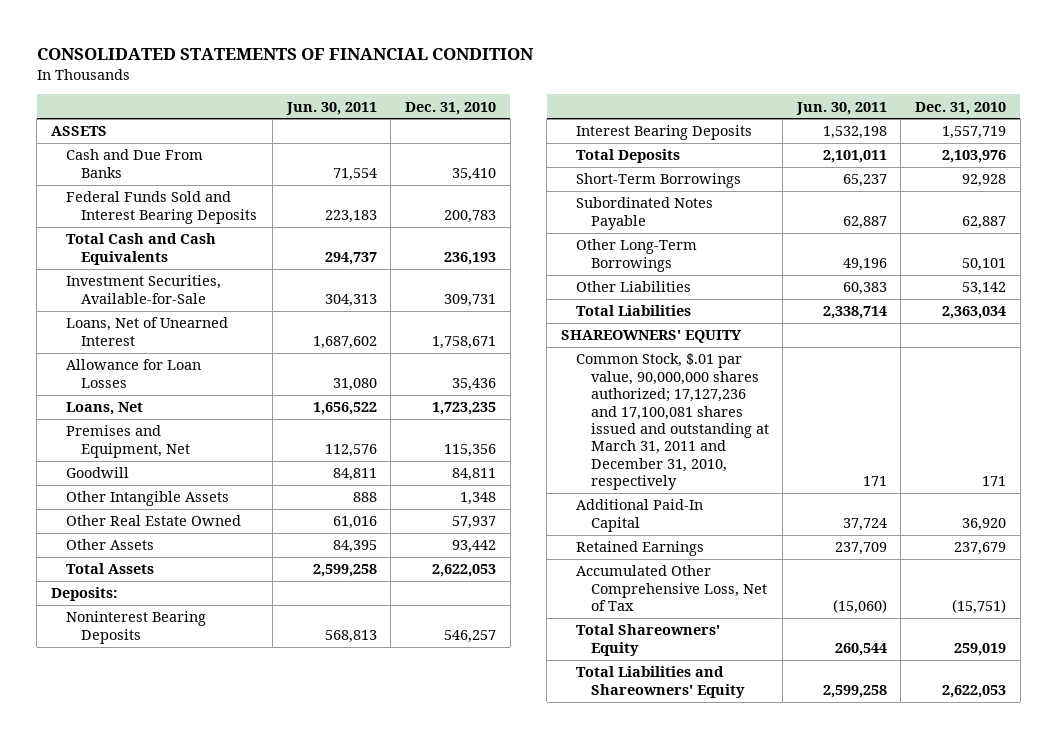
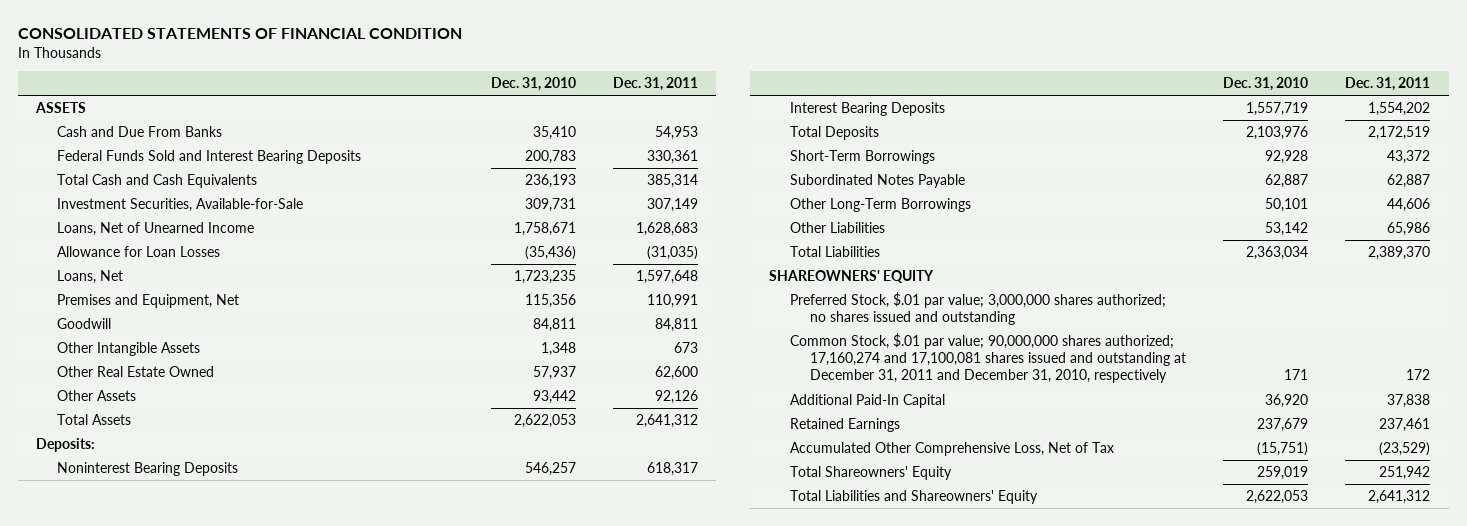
- | Jun. 30, 2011 | Dec. 31, 2010
+ | Dec. 31, 2010 | Dec. 31, 2011
- Loans, Net of Unearned Interest | 1,687,602 | 1,758,671
- Allowance for Loan Losses | 31,080 | 35,436
+ Loans, Net of Unearned Income | 1,758,671 | 1,628,683
+ Allowance for Loan Losses | (35,436) | (31,035)
- Common Stock, $.01 par value, 90,000,000 shares authorized; 17,127,236 and 17,100,081 shares issued and outstanding at March 31, 2011 and December 31, 2010, respectively | 171 | 171
+ Preferred Stock, $.01 par value; 3,000,000 shares authorized; no shares issued and outstanding
+ Common Stock, $.01 par value; 90,000,000 shares authorized; 17,160,274 and 17,100,081 shares issued and outstanding at December 31, 2011 and December 31, 2010, respectively | 171 | 172

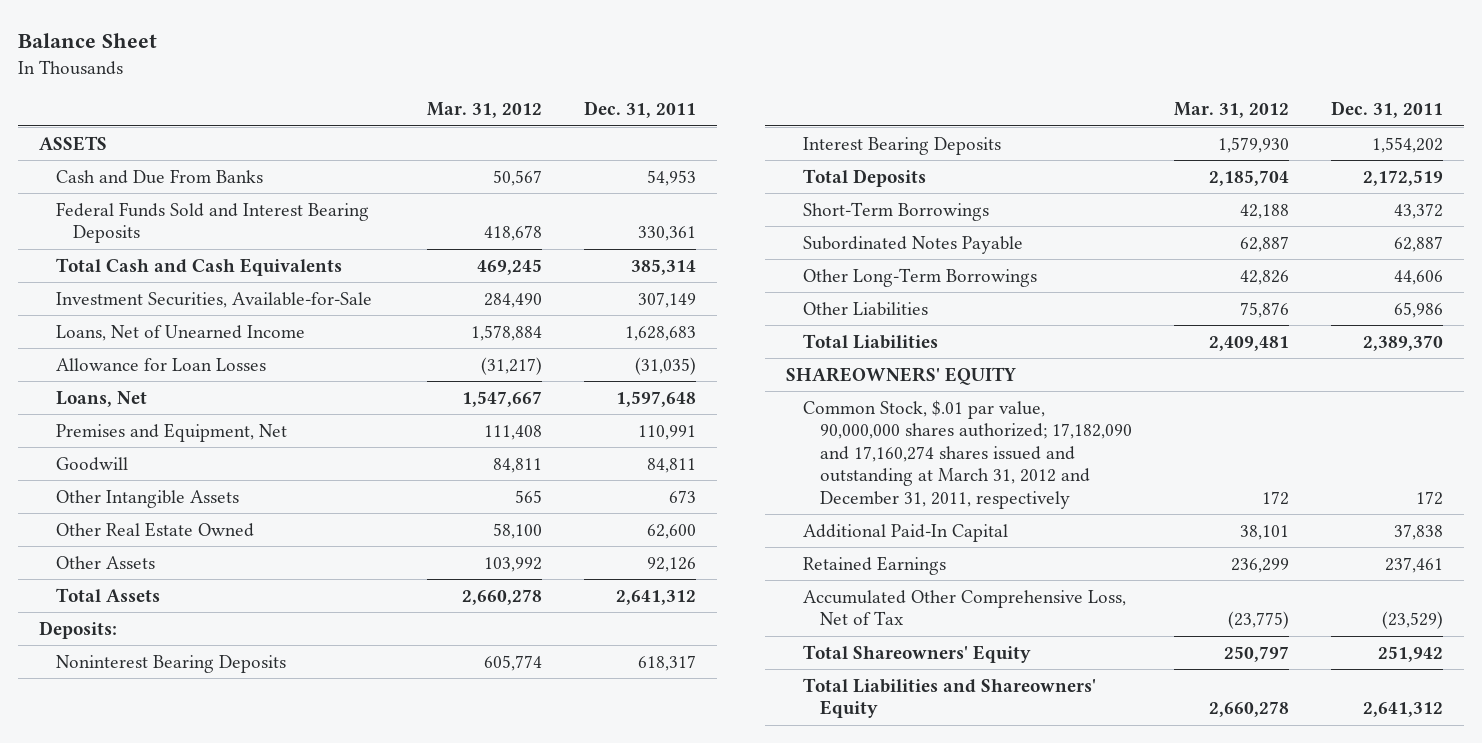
- CONSOLIDATED STATEMENTS OF FINANCIAL CONDITION
+ Balance Sheet
- | Dec. 31, 2010 | Dec. 31, 2011
+ | Mar. 31, 2012 | Dec. 31, 2011
- Preferred Stock, $.01 par value; 3,000,000 shares authorized; no shares issued and outstanding
- Common Stock, $.01 par value; 90,000,000 shares authorized; 17,160,274 and 17,100,081 shares issued and outstanding at December 31, 2011 and December 31, 2010, respectively | 171 | 172
+ Common Stock, $.01 par value, 90,000,000 shares authorized; 17,182,090 and 17,160,274 shares issued and outstanding at March 31, 2012 and December 31, 2011, respectively | 172 | 172

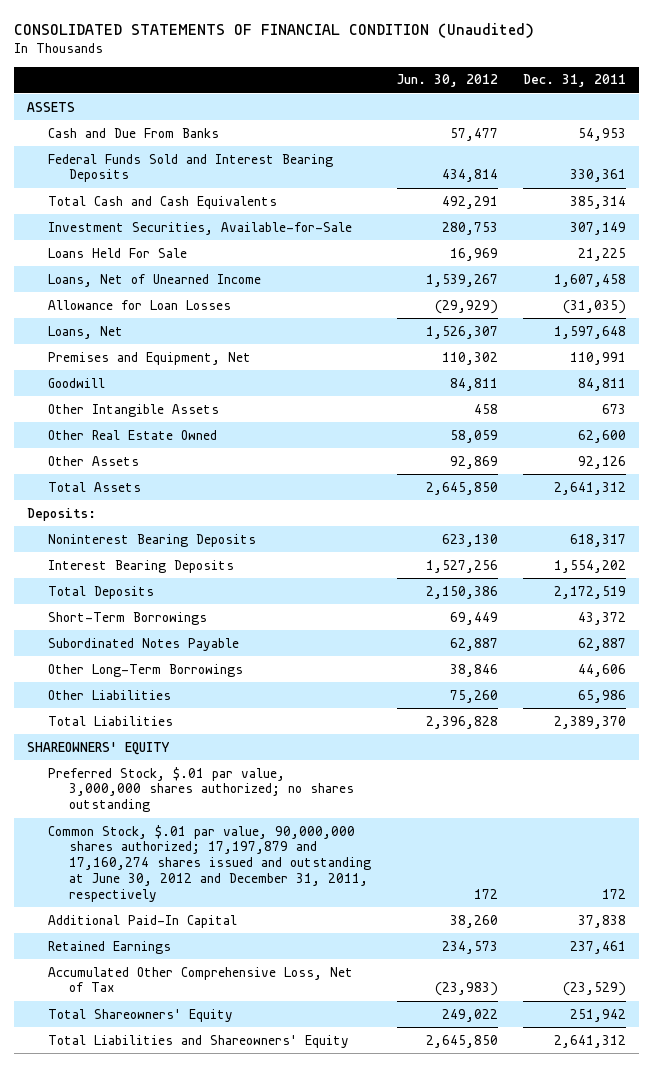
- Balance Sheet
+ CONSOLIDATED STATEMENTS OF FINANCIAL CONDITION (Unaudited)
- | Mar. 31, 2012 | Dec. 31, 2011
+ | Jun. 30, 2012 | Dec. 31, 2011
- Loans, Net of Unearned Income | 1,578,884 | 1,628,683
+ Loans Held For Sale | 16,969 | 21,225
+ Loans, Net of Unearned Income | 1,539,267 | 1,607,458
- Common Stock, $.01 par value, 90,000,000 shares authorized; 17,182,090 and 17,160,274 shares issued and outstanding at March 31, 2012 and December 31, 2011, respectively | 172 | 172
+ Preferred Stock, $.01 par value, 3,000,000 shares authorized; no shares outstanding
+ Common Stock, $.01 par value, 90,000,000 shares authorized; 17,197,879 and 17,160,274 shares issued and outstanding at June 30, 2012 and December 31, 2011, respectively | 172 | 172

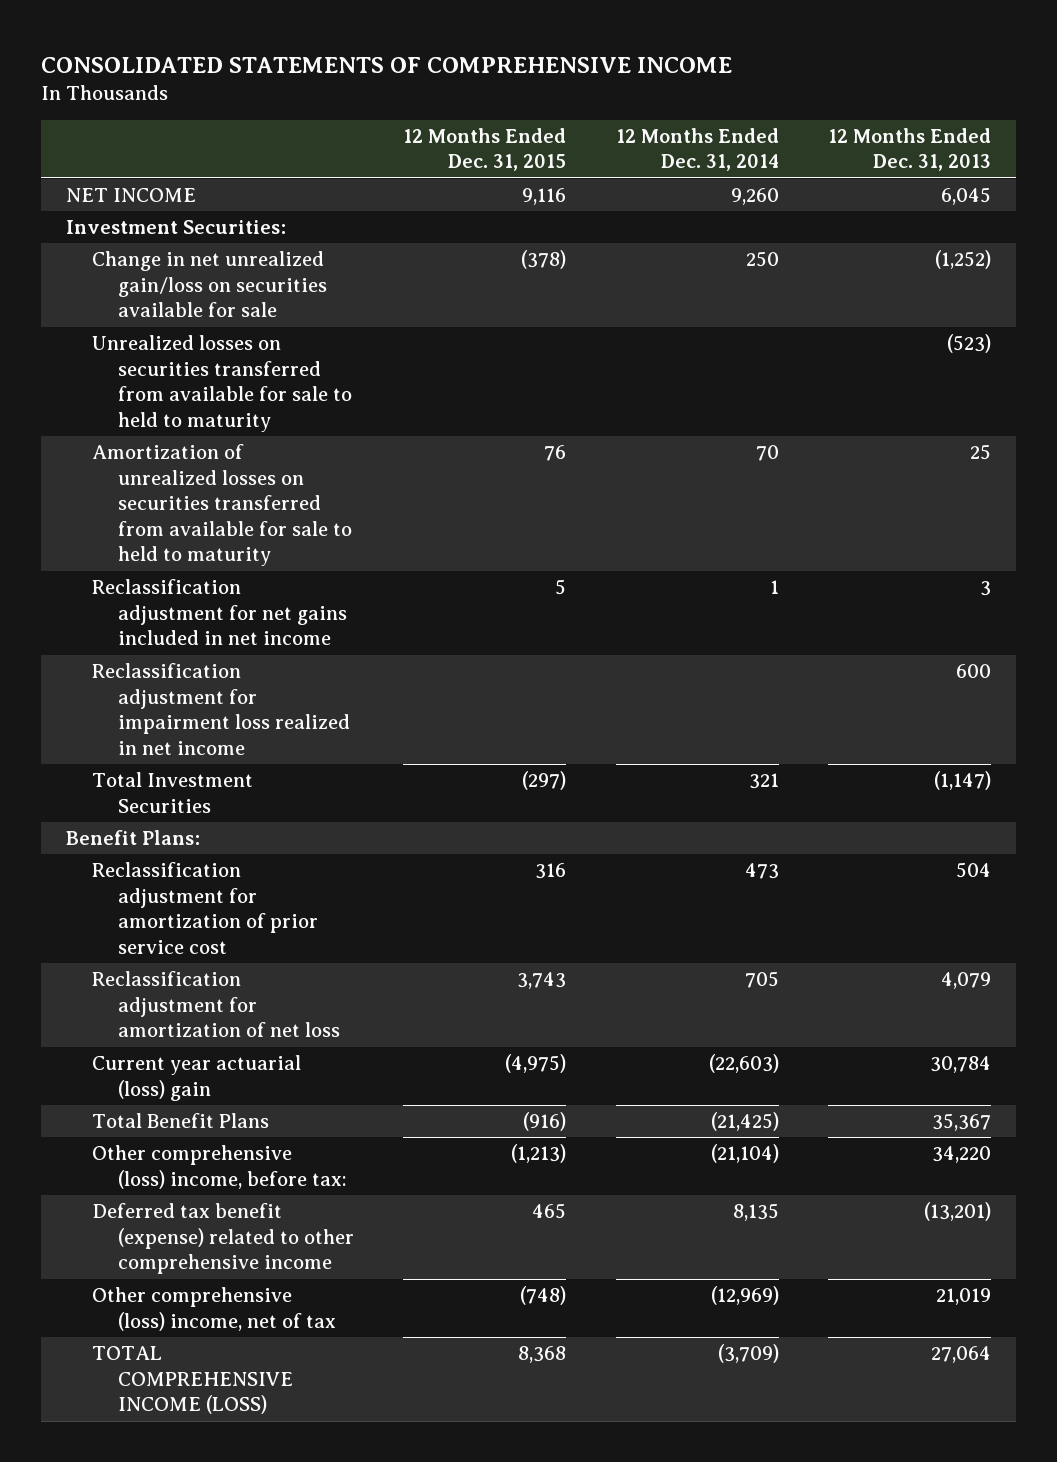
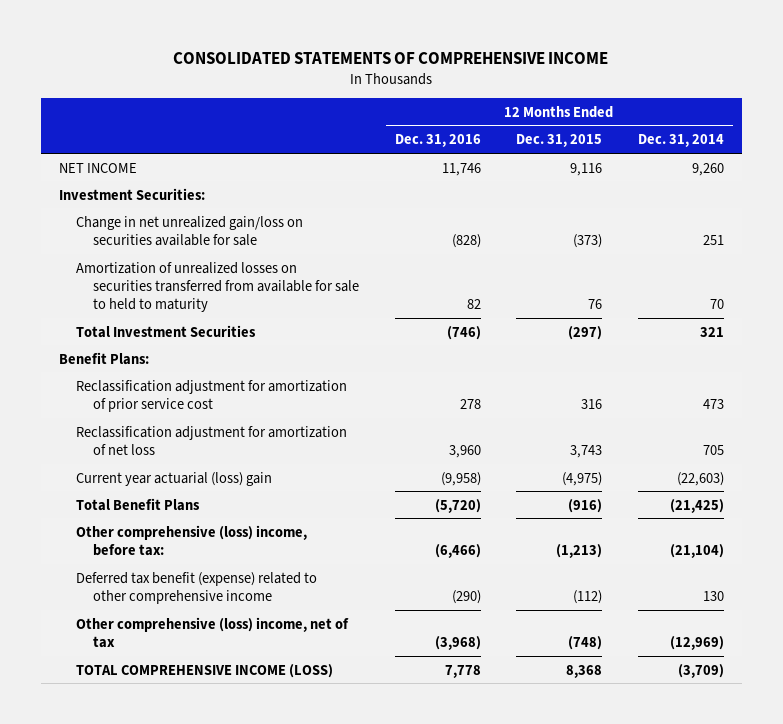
- | 12 Months Ended Dec. 31, 2015 | 12 Months Ended Dec. 31, 2014 | 12 Months Ended Dec. 31, 2013
+ | 12 Months Ended Dec. 31, 2016 | 12 Months Ended Dec. 31, 2015 | 12 Months Ended Dec. 31, 2014
- Change in net unrealized gain/loss on securities available for sale | (378) | 250 | (1,252)
- Unrealized losses on securities transferred from available for sale to held to maturity | | | (523)
+ Change in net unrealized gain/loss on securities available for sale | (828) | (373) | 251
- Reclassification adjustment for net gains included in net income | 5 | 1 | 3
- Reclassification adjustment for impairment loss realized in net income | | | 600
- Deferred tax benefit (expense) related to other comprehensive income | 465 | 8,135 | (13,201)
+ Deferred tax benefit (expense) related to other comprehensive income | (290) | (112) | 130

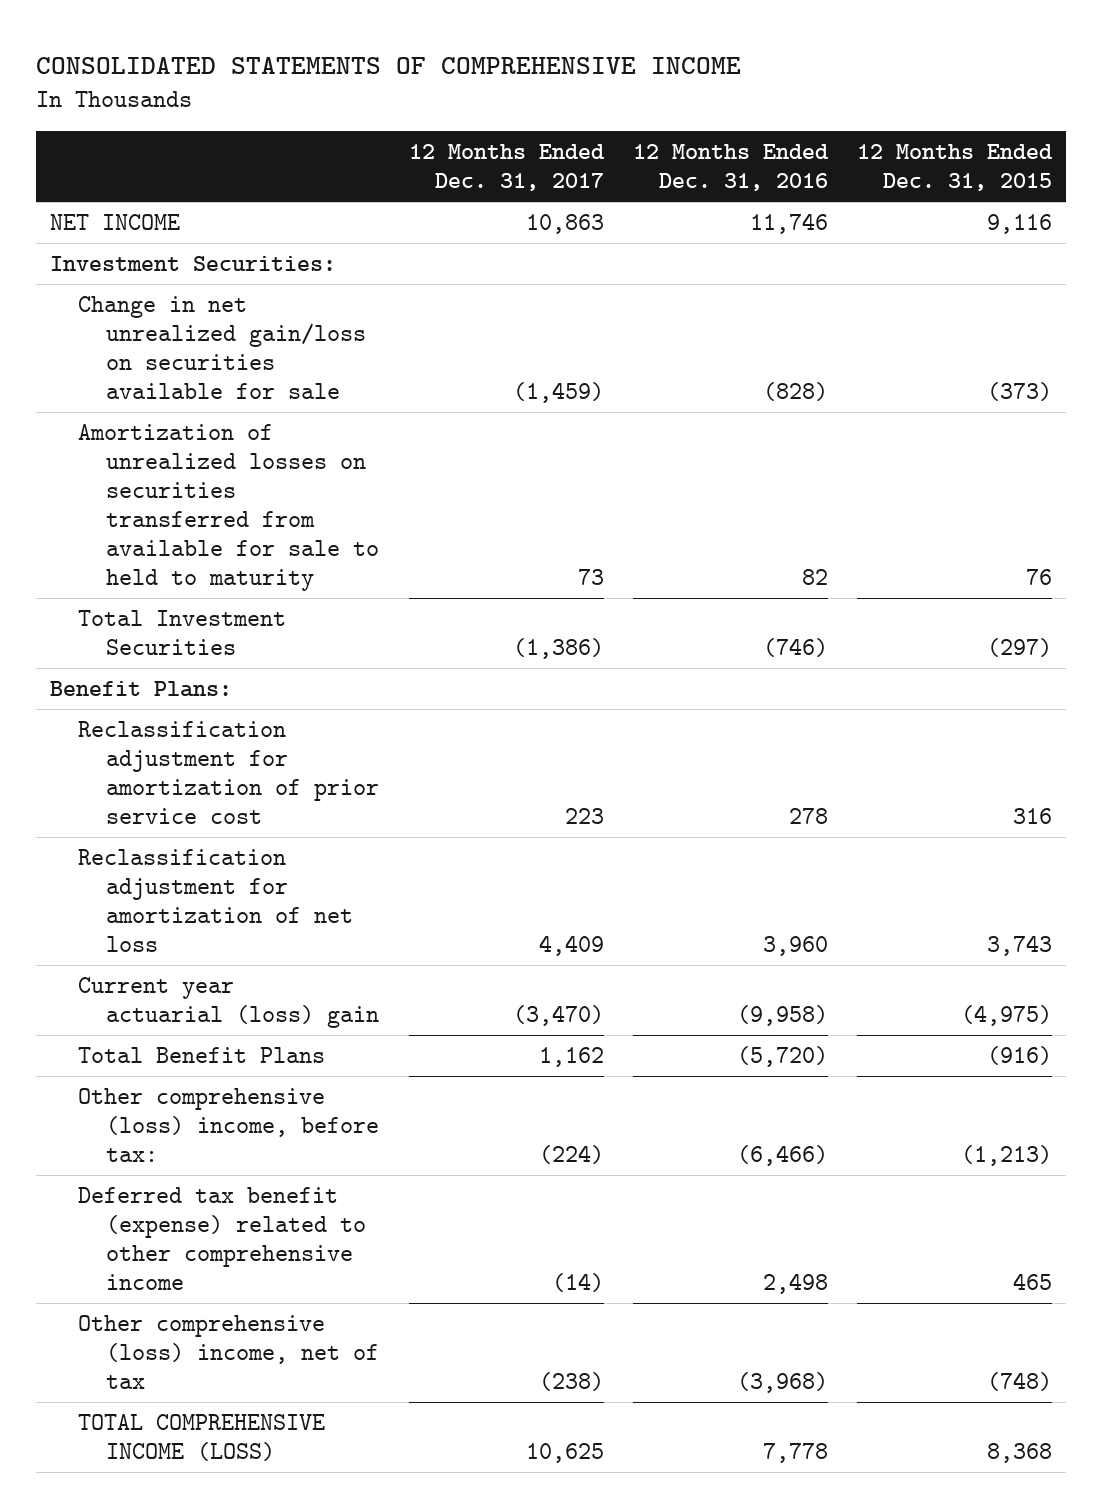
- | 12 Months Ended Dec. 31, 2016 | 12 Months Ended Dec. 31, 2015 | 12 Months Ended Dec. 31, 2014
+ | 12 Months Ended Dec. 31, 2017 | 12 Months Ended Dec. 31, 2016 | 12 Months Ended Dec. 31, 2015
- Deferred tax benefit (expense) related to other comprehensive income | (290) | (112) | 130
+ Deferred tax benefit (expense) related to other comprehensive income | (14) | 2,498 | 465

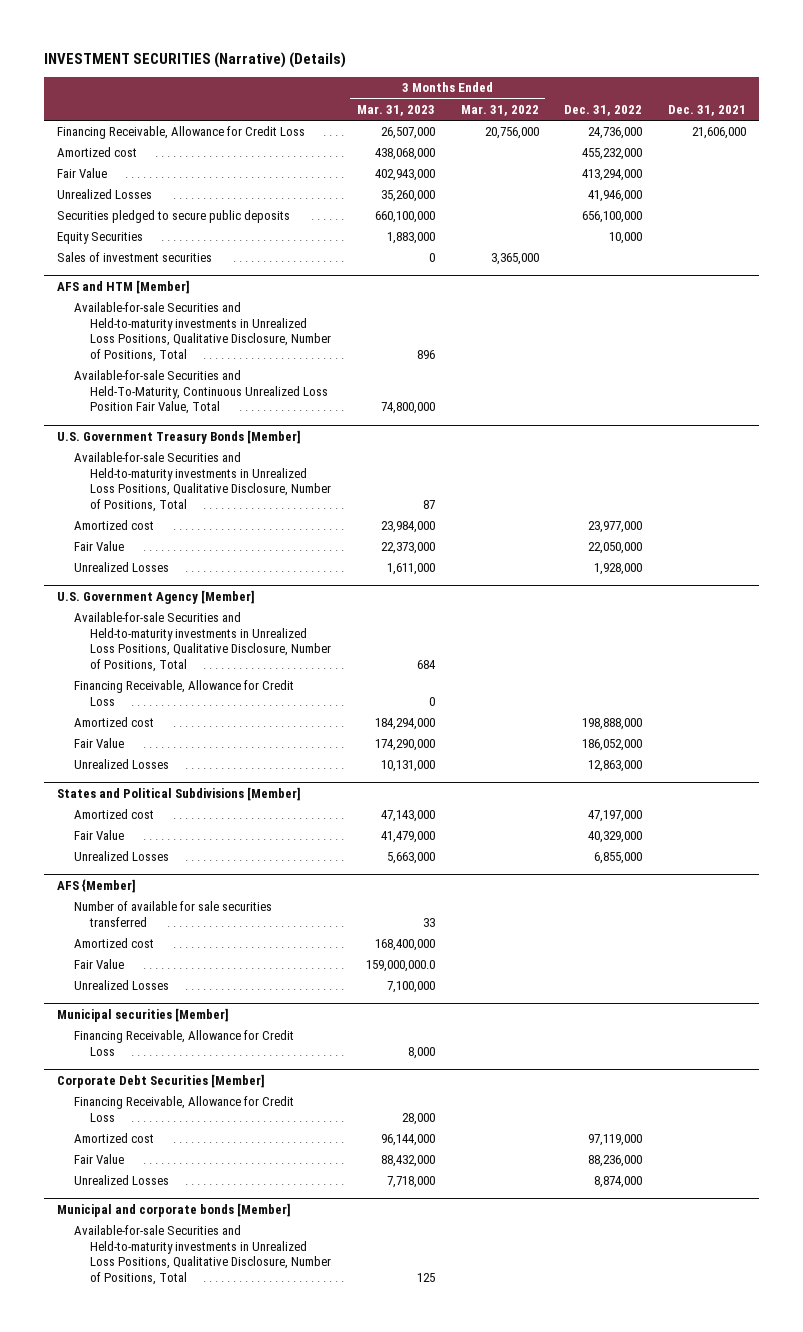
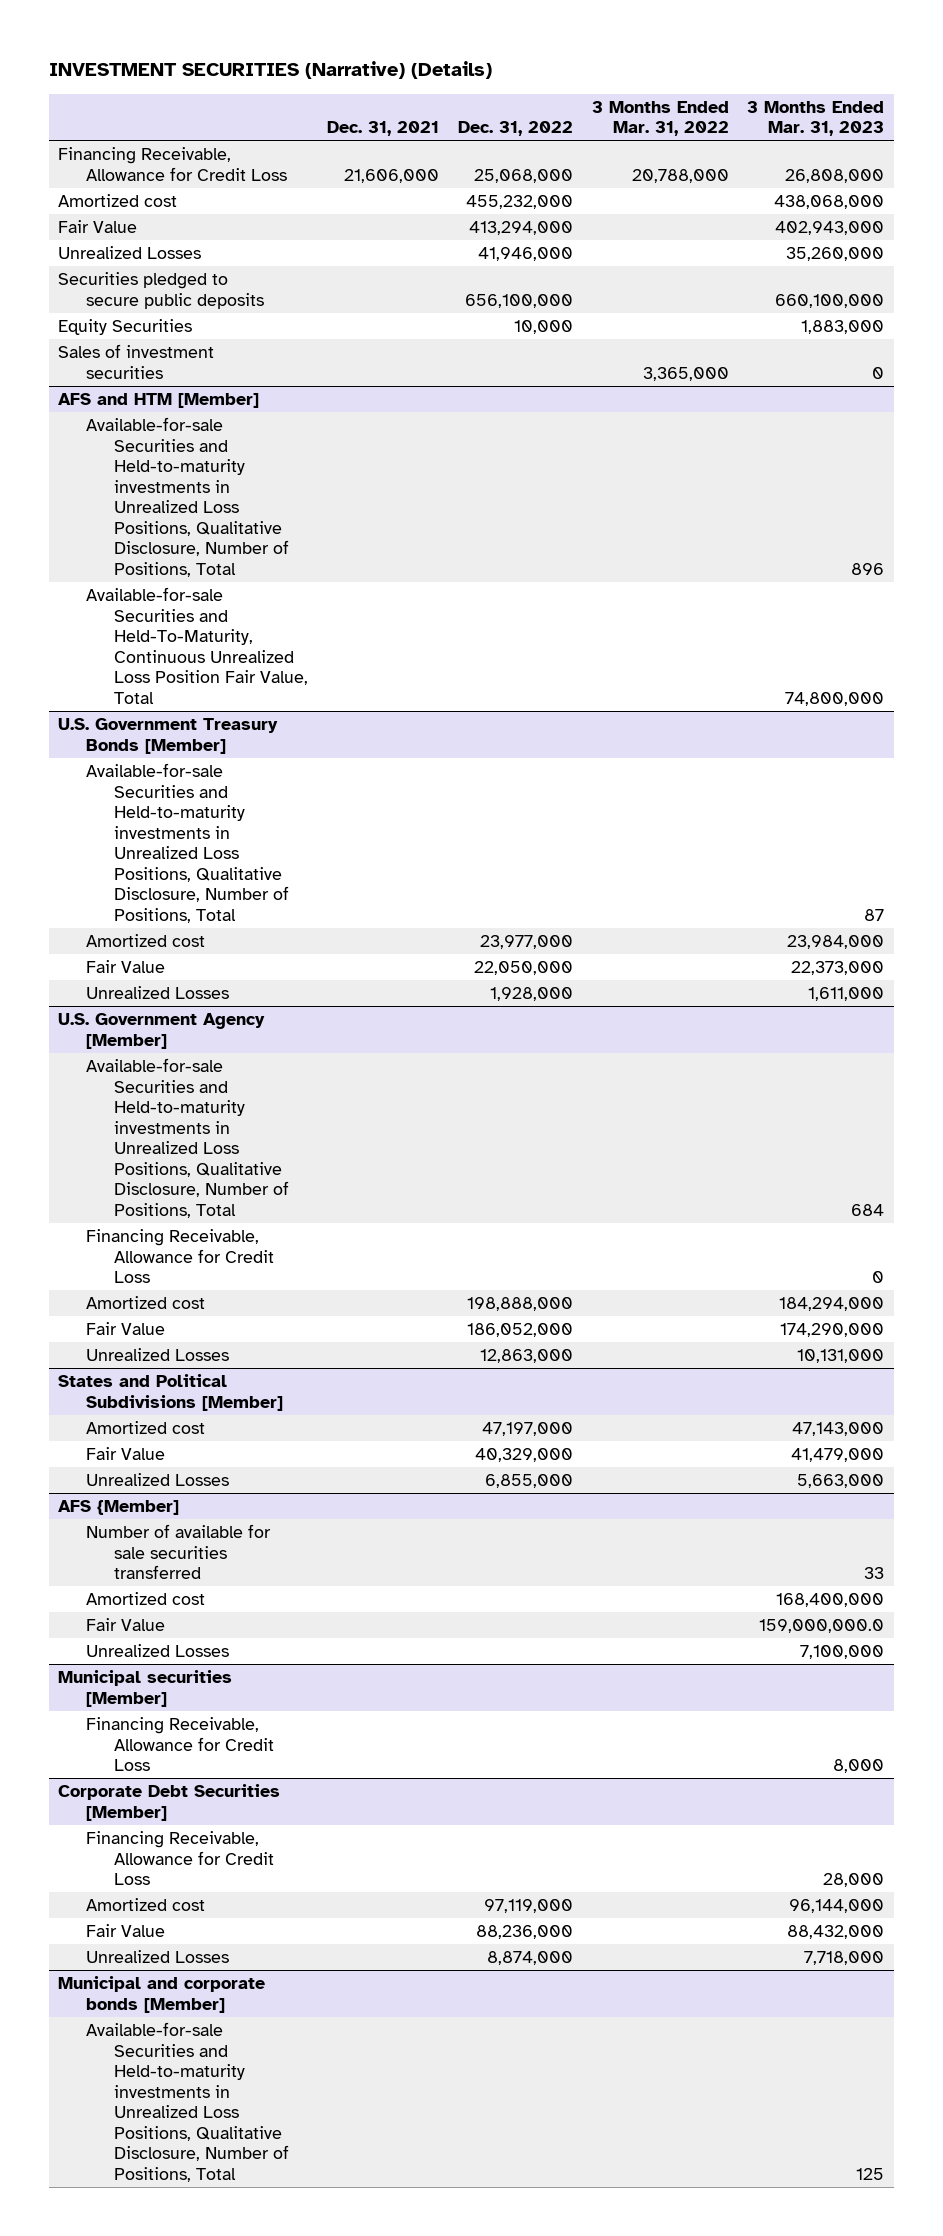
- | 3 Months Ended Mar. 31, 2023 | 3 Months Ended Mar. 31, 2022 | Dec. 31, 2022 | Dec. 31, 2021
+ | Dec. 31, 2021 | Dec. 31, 2022 | 3 Months Ended Mar. 31, 2022 | 3 Months Ended Mar. 31, 2023
- Financing Receivable, Allowance for Credit Loss | 26,507,000 | 20,756,000 | 24,736,000 | 21,606,000
+ Financing Receivable, Allowance for Credit Loss | 21,606,000 | 25,068,000 | 20,788,000 | 26,808,000

